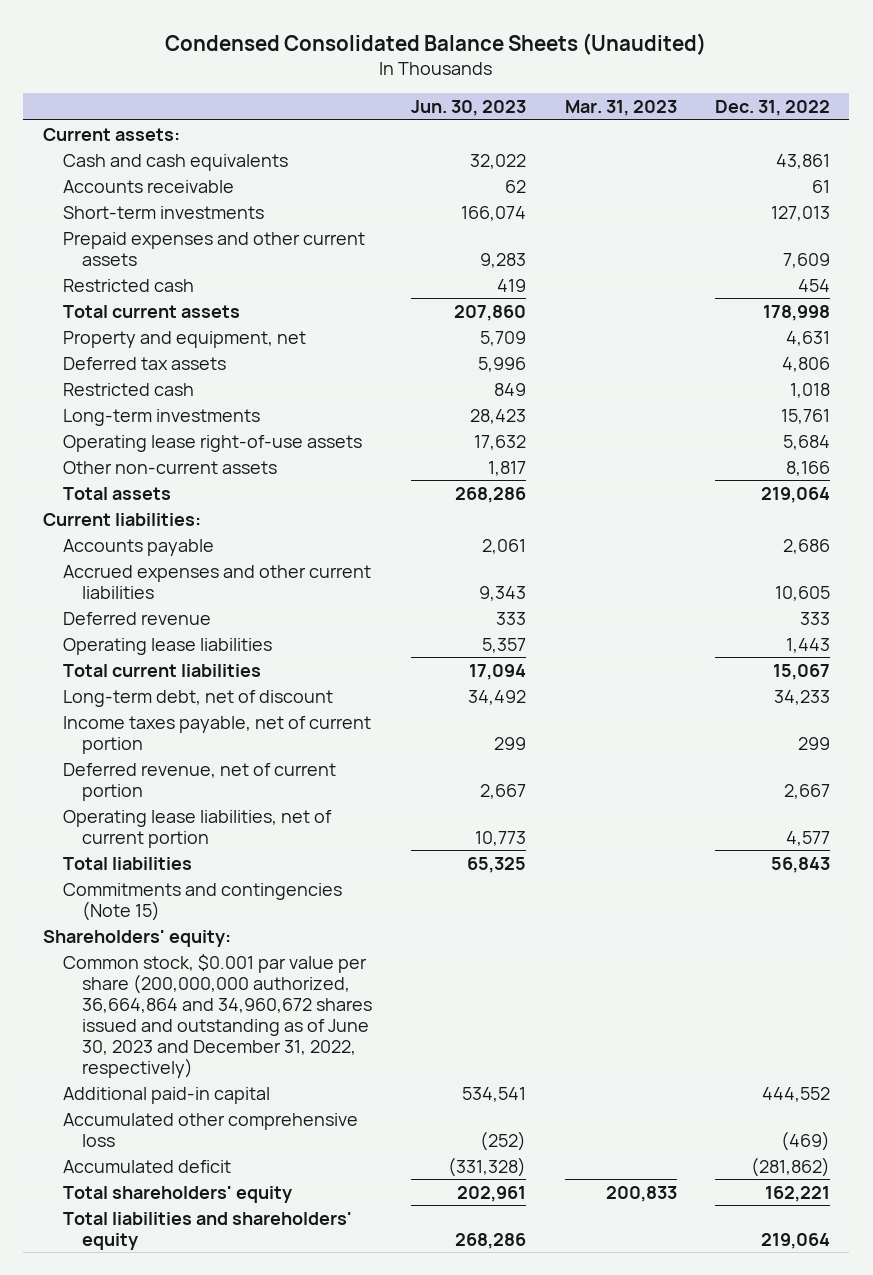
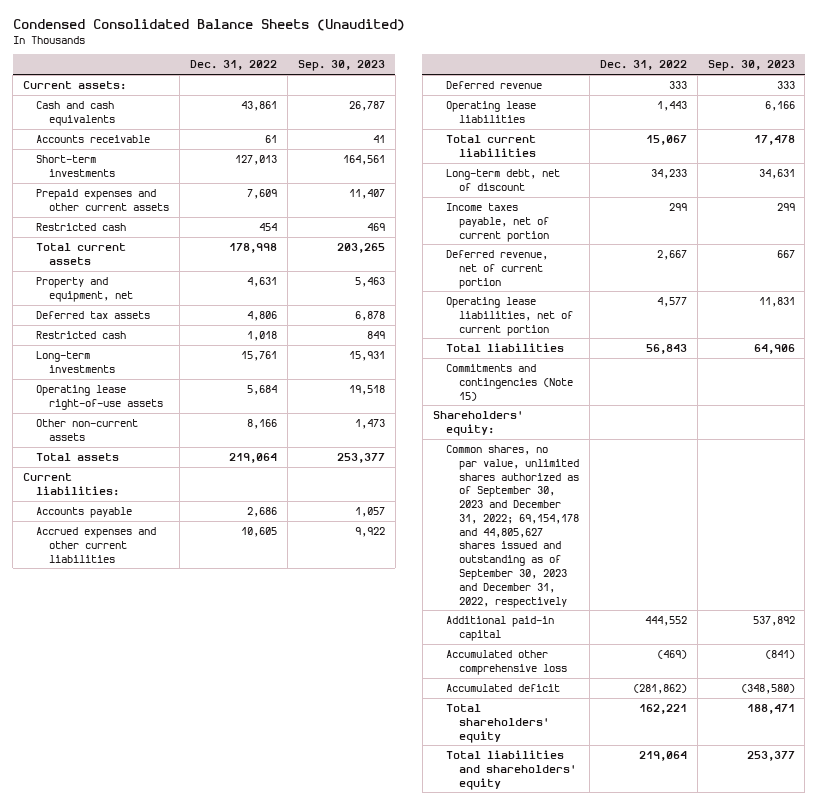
- | Jun. 30, 2023 | Mar. 31, 2023 | Dec. 31, 2022
+ | Dec. 31, 2022 | Sep. 30, 2023
- Common stock, $0.001 par value per share (200,000,000 authorized, 36,664,864 and 34,960,672 shares issued and outstanding as of June 30, 2023 and December 31, 2022, respectively)
+ Common shares, no par value, unlimited shares authorized as of September 30, 2023 and December 31, 2022; 69,154,178 and 44,805,627 shares issued and outstanding as of September 30, 2023 and December 31, 2022, respectively

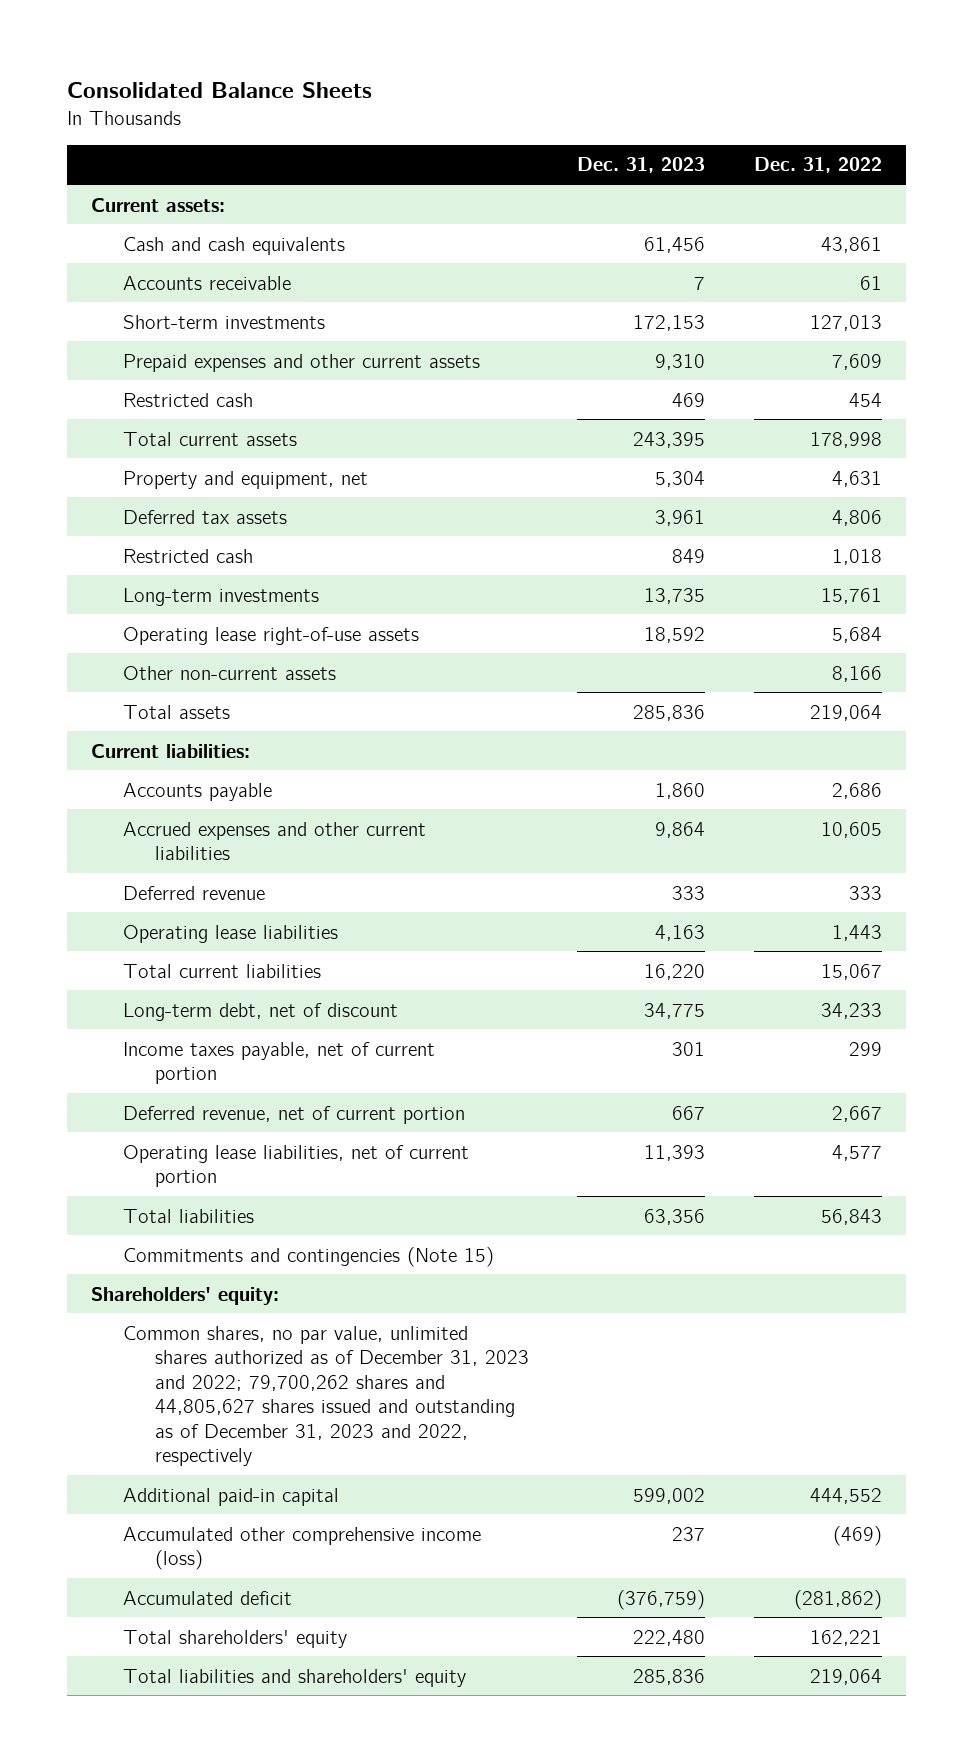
- Condensed Consolidated Balance Sheets (Unaudited)
+ Consolidated Balance Sheets
- | Dec. 31, 2022 | Sep. 30, 2023
+ | Dec. 31, 2023 | Dec. 31, 2022
- Common shares, no par value, unlimited shares authorized as of September 30, 2023 and December 31, 2022; 69,154,178 and 44,805,627 shares issued and outstanding as of September 30, 2023 and December 31, 2022, respectively
+ Common shares, no par value, unlimited shares authorized as of December 31, 2023 and 2022; 79,700,262 shares and 44,805,627 shares issued and outstanding as of December 31, 2023 and 2022, respectively
- Accumulated other comprehensive loss | (469) | (841)
+ Accumulated other comprehensive income (loss) | 237 | (469)

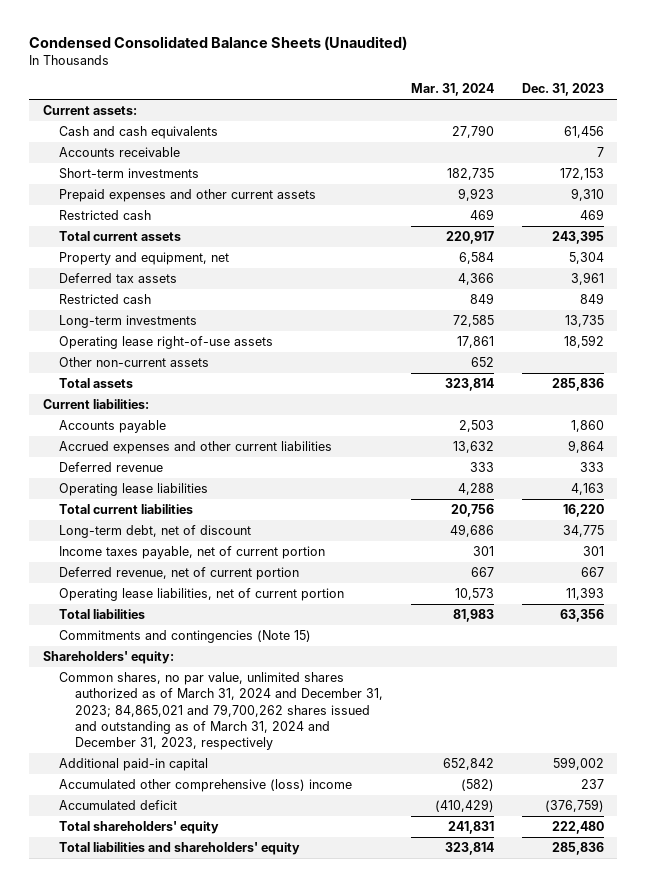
- Consolidated Balance Sheets
+ Condensed Consolidated Balance Sheets (Unaudited)
- | Dec. 31, 2023 | Dec. 31, 2022
+ | Mar. 31, 2024 | Dec. 31, 2023
- Common shares, no par value, unlimited shares authorized as of December 31, 2023 and 2022; 79,700,262 shares and 44,805,627 shares issued and outstanding as of December 31, 2023 and 2022, respectively
+ Common shares, no par value, unlimited shares authorized as of March 31, 2024 and December 31, 2023; 84,865,021 and 79,700,262 shares issued and outstanding as of March 31, 2024 and December 31, 2023, respectively
- Accumulated other comprehensive income (loss) | 237 | (469)
+ Accumulated other comprehensive (loss) income | (582) | 237

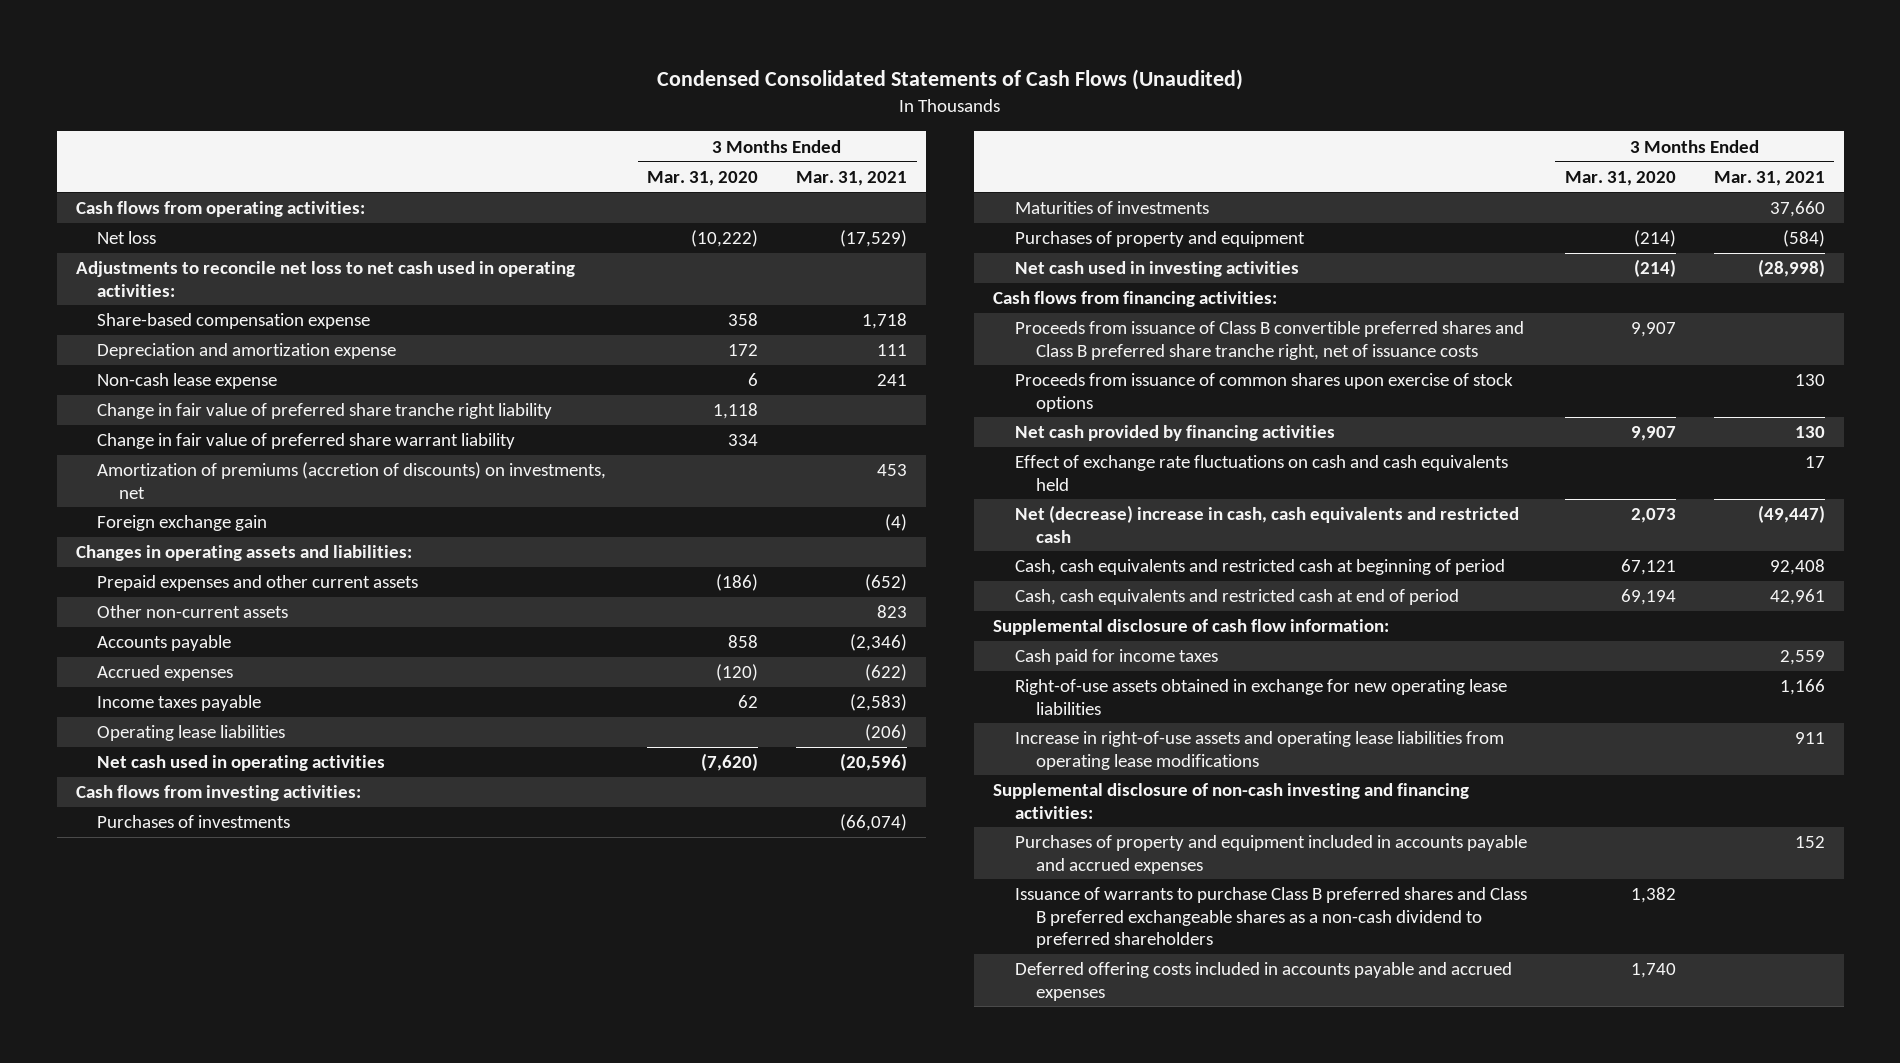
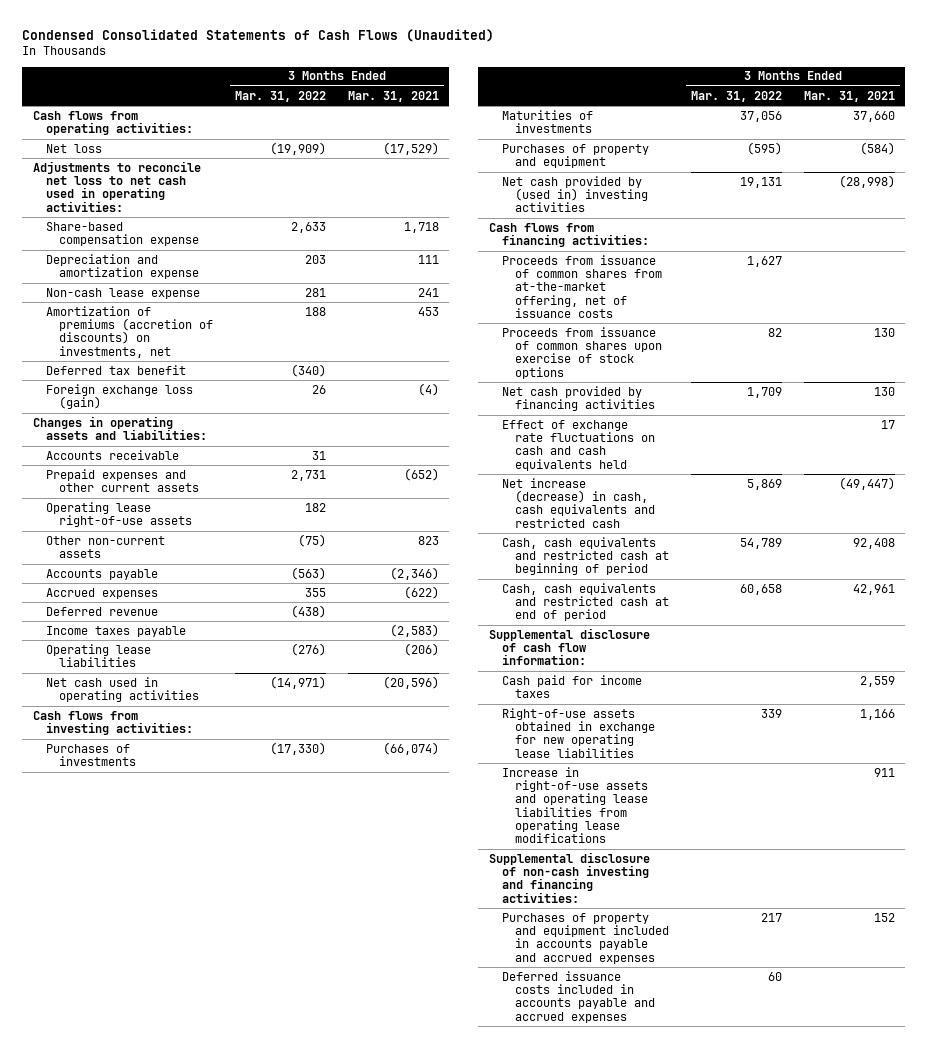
- | 3 Months Ended Mar. 31, 2020 | 3 Months Ended Mar. 31, 2021
+ | 3 Months Ended Mar. 31, 2022 | 3 Months Ended Mar. 31, 2021
- Change in fair value of preferred share tranche right liability | 1,118 |
- Change in fair value of preferred share warrant liability | 334 |
- Foreign exchange gain | | (4)
+ Deferred tax benefit | (340) |
+ Foreign exchange loss (gain) | 26 | (4)
+ Accounts receivable | 31 |
+ Operating lease right-of-use assets | 182 |
+ Deferred revenue | (438) |
- Net cash used in investing activities | (214) | (28,998)
+ Net cash provided by (used in) investing activities | 19,131 | (28,998)
- Proceeds from issuance of Class B convertible preferred shares and Class B preferred share tranche right, net of issuance costs | 9,907 |
+ Proceeds from issuance of common shares from at-the-market offering, net of issuance costs | 1,627 |
- Net (decrease) increase in cash, cash equivalents and restricted cash | 2,073 | (49,447)
+ Net increase (decrease) in cash, cash equivalents and restricted cash | 5,869 | (49,447)
- Issuance of warrants to purchase Class B preferred shares and Class B preferred exchangeable shares as a non-cash dividend to preferred shareholders | 1,382 |
- Deferred offering costs included in accounts payable and accrued expenses | 1,740 |
+ Deferred issuance costs included in accounts payable and accrued expenses | 60 |

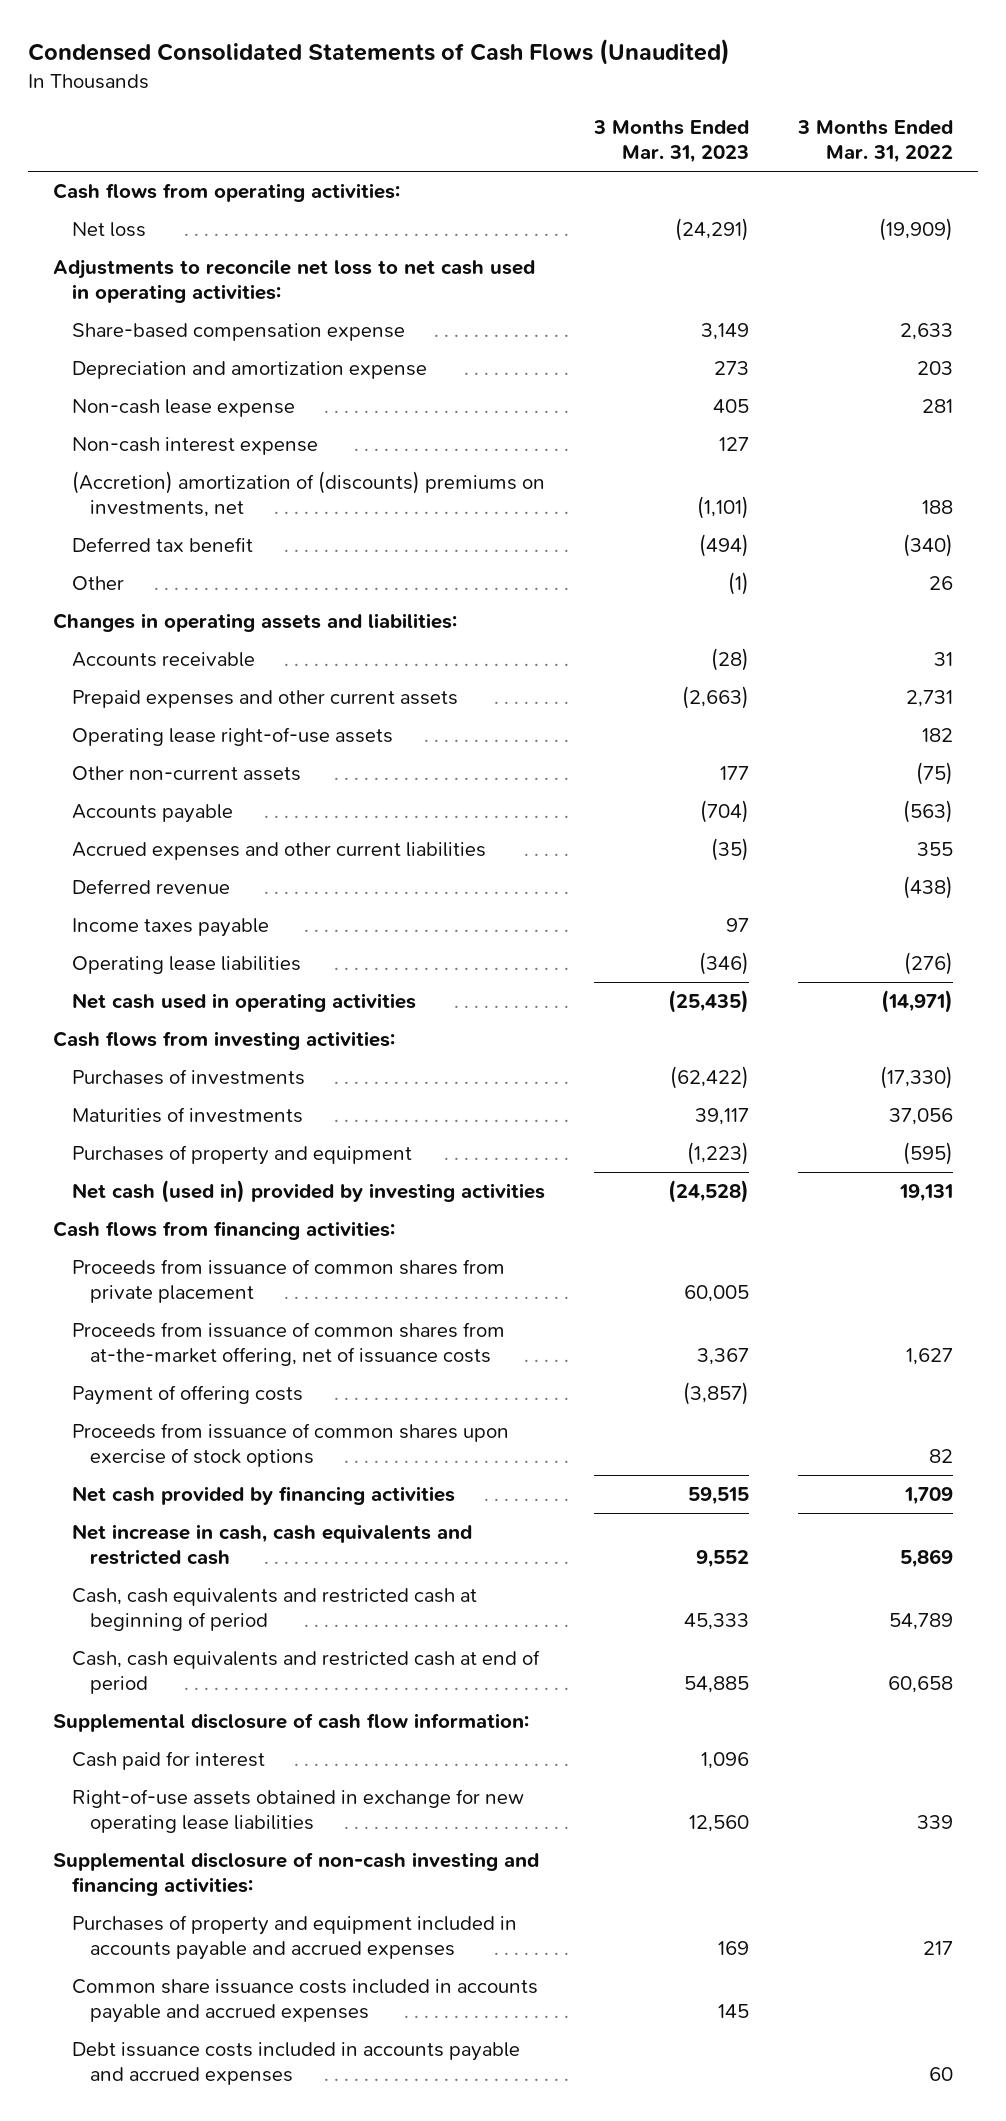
- | 3 Months Ended Mar. 31, 2022 | 3 Months Ended Mar. 31, 2021
+ | 3 Months Ended Mar. 31, 2023 | 3 Months Ended Mar. 31, 2022
- Amortization of premiums (accretion of discounts) on investments, net | 188 | 453
+ Non-cash interest expense | 127 |
+ (Accretion) amortization of (discounts) premiums on investments, net | (1,101) | 188
- Foreign exchange loss (gain) | 26 | (4)
+ Other | (1) | 26
- Accrued expenses | 355 | (622)
+ Accrued expenses and other current liabilities | (35) | 355
- Net cash provided by (used in) investing activities | 19,131 | (28,998)
+ Net cash (used in) provided by investing activities | (24,528) | 19,131
+ Proceeds from issuance of common shares from private placement | 60,005 |
+ Payment of offering costs | (3,857) |
- Effect of exchange rate fluctuations on cash and cash equivalents held | | 17
- Net increase (decrease) in cash, cash equivalents and restricted cash | 5,869 | (49,447)
+ Net increase in cash, cash equivalents and restricted cash | 9,552 | 5,869
- Cash paid for income taxes | | 2,559
+ Cash paid for interest | 1,096 |
- Increase in right-of-use assets and operating lease liabilities from operating lease modifications | | 911
- Deferred issuance costs included in accounts payable and accrued expenses | 60 |
+ Common share issuance costs included in accounts payable and accrued expenses | 145 |
+ Debt issuance costs included in accounts payable and accrued expenses | | 60

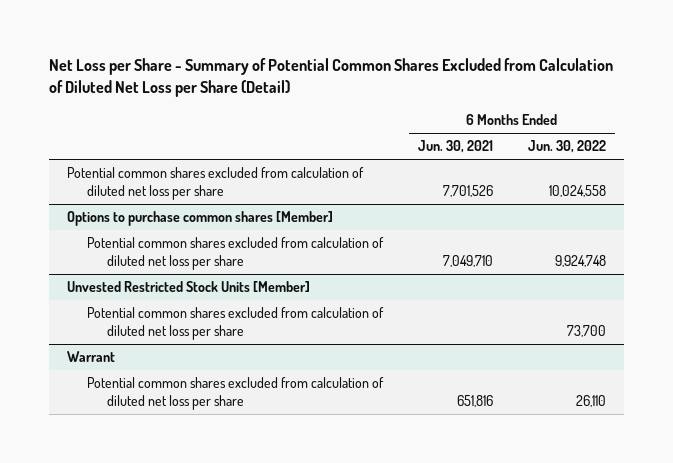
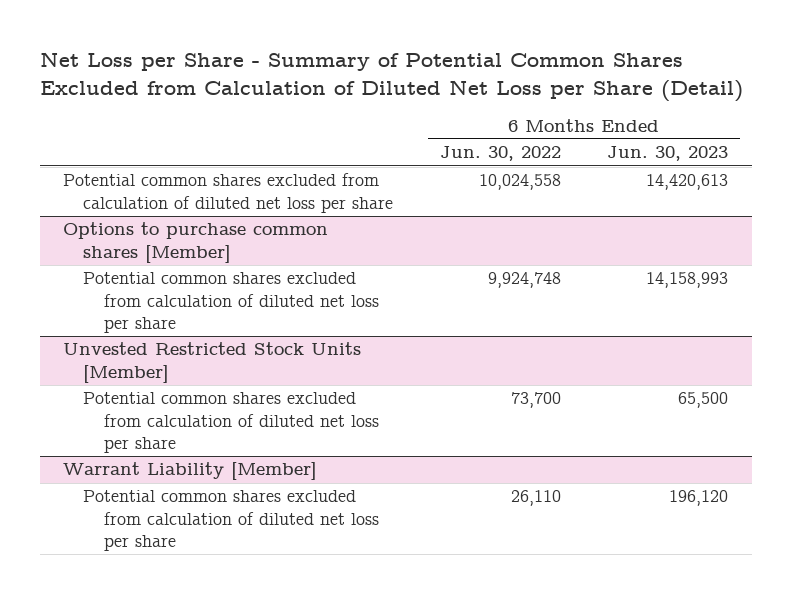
- | 6 Months Ended Jun. 30, 2021 | 6 Months Ended Jun. 30, 2022
+ | 6 Months Ended Jun. 30, 2022 | 6 Months Ended Jun. 30, 2023
- Warrant
+ Warrant Liability [Member]

